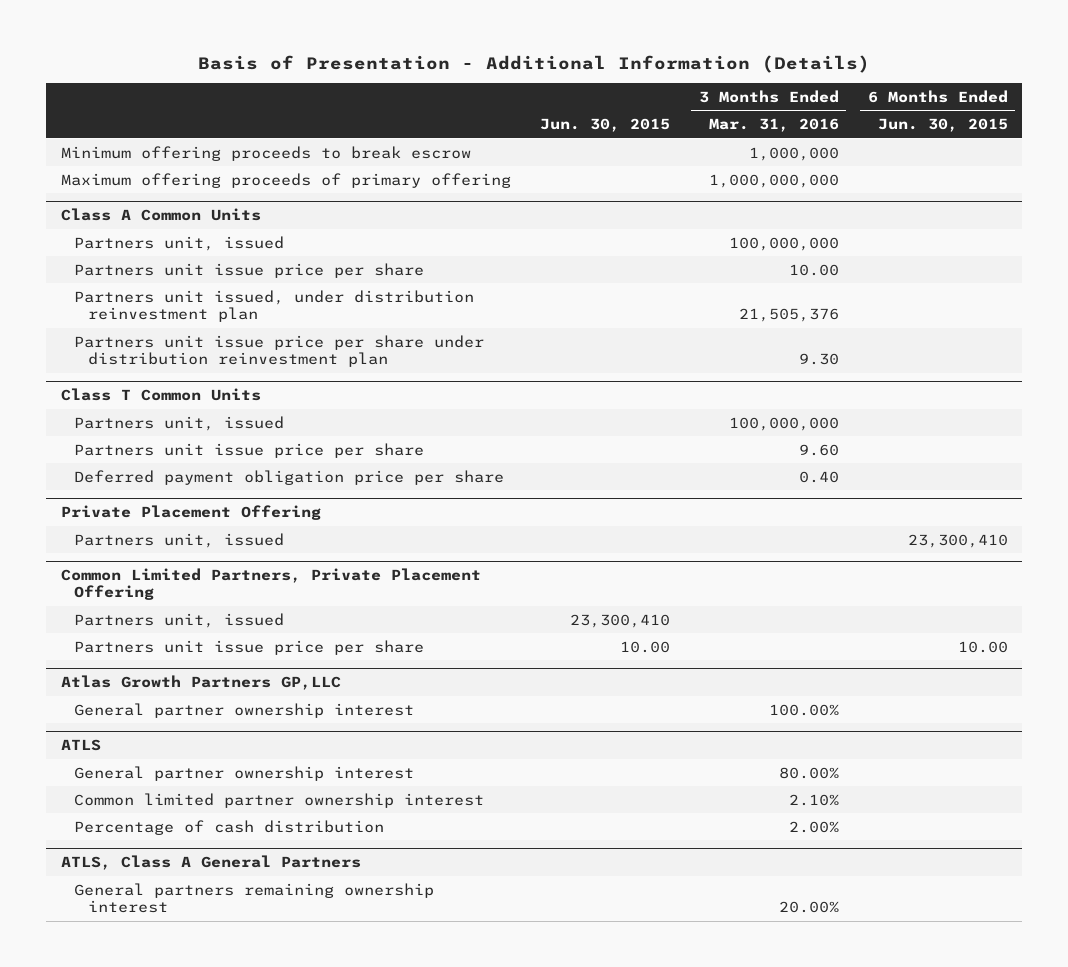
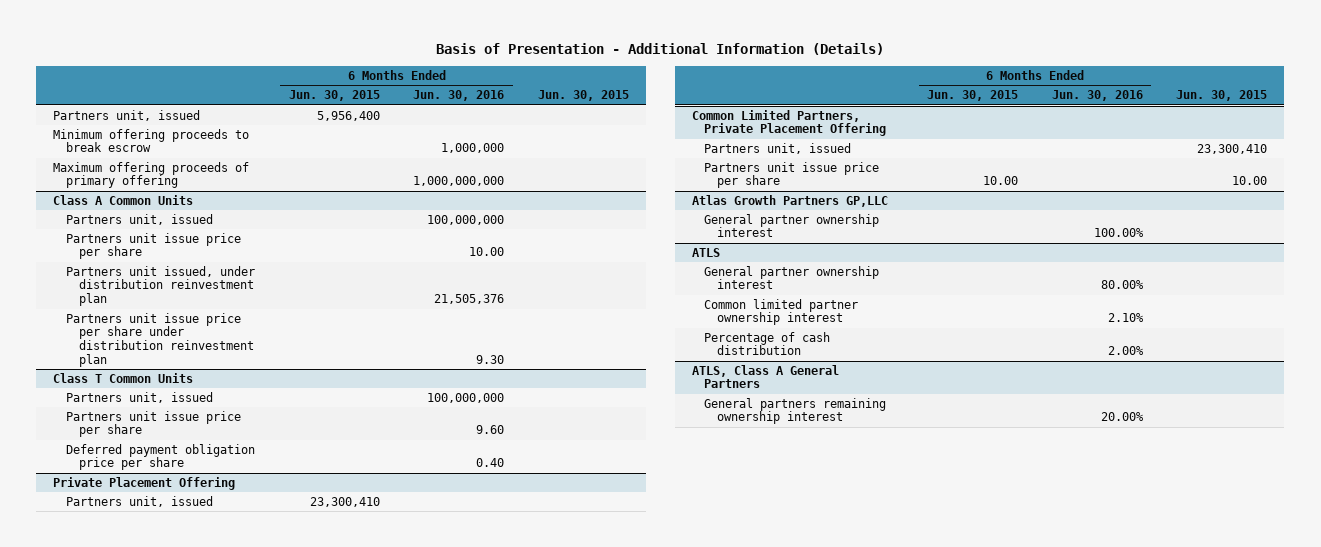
- | Jun. 30, 2015 | 3 Months Ended Mar. 31, 2016 | 6 Months Ended Jun. 30, 2015
+ | 6 Months Ended Jun. 30, 2015 | 6 Months Ended Jun. 30, 2016 | Jun. 30, 2015
+ Partners unit, issued | 5,956,400 | |

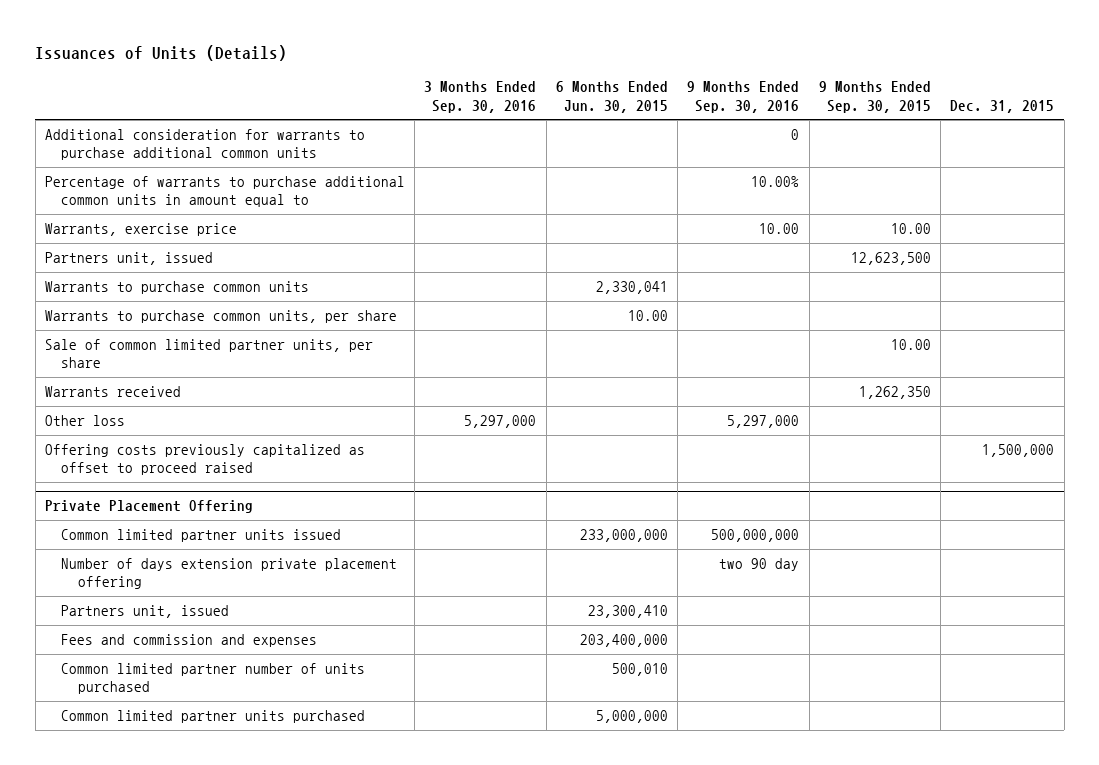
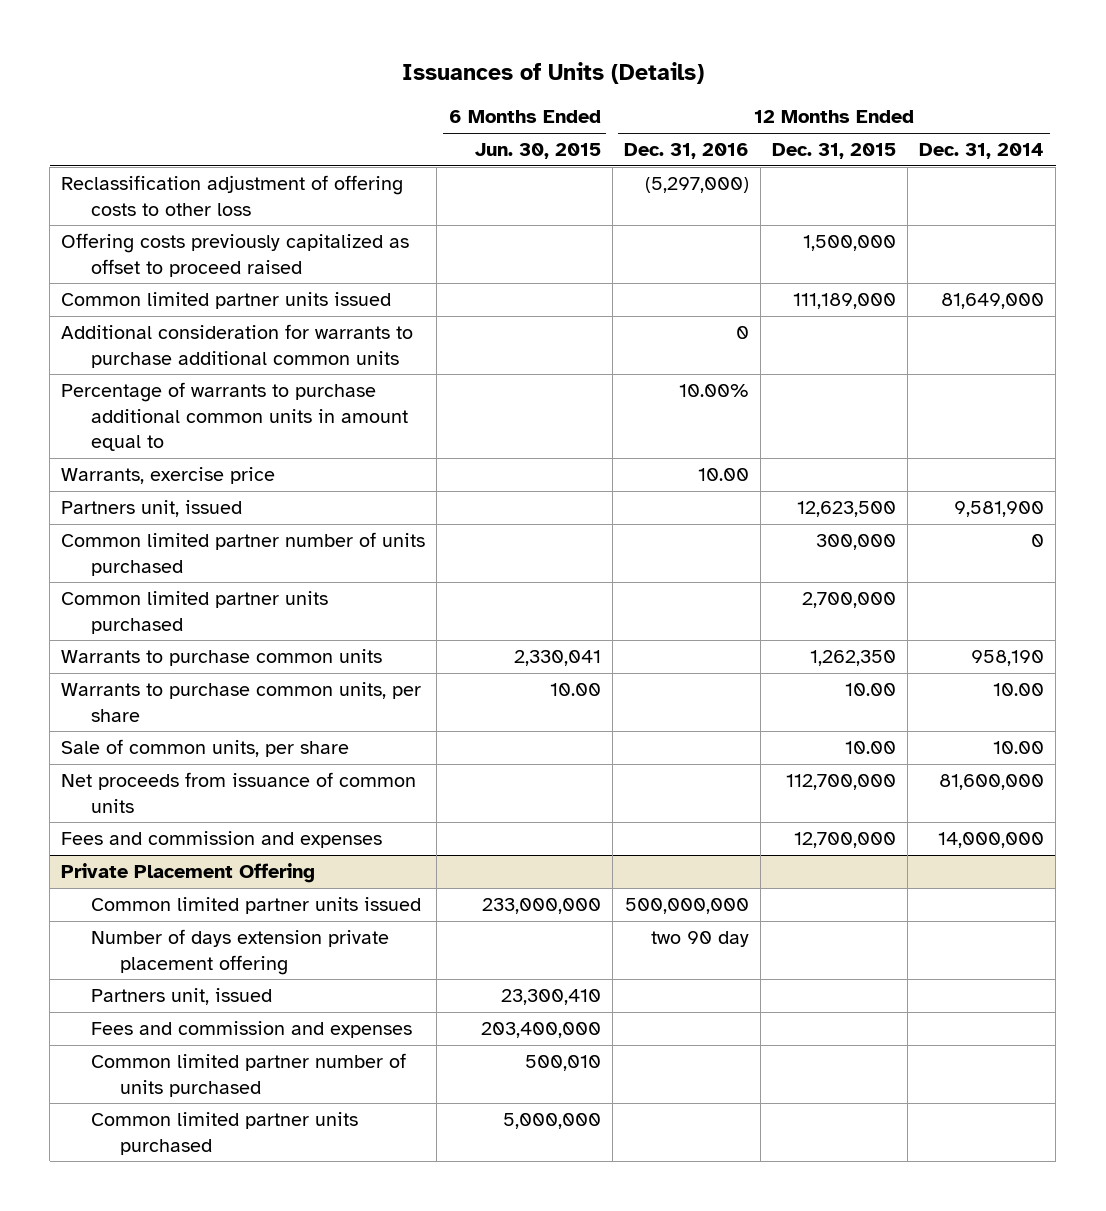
- | 3 Months Ended Sep. 30, 2016 | 6 Months Ended Jun. 30, 2015 | 9 Months Ended Sep. 30, 2016 | 9 Months Ended Sep. 30, 2015 | Dec. 31, 2015
+ | 6 Months Ended Jun. 30, 2015 | 12 Months Ended Dec. 31, 2016 | 12 Months Ended Dec. 31, 2015 | 12 Months Ended Dec. 31, 2014
+ Reclassification adjustment of offering costs to other loss | | (5,297,000) | |
moved up: Offering costs previously capitalized as offset to proceed raised | | | 1,500,000 |
+ Common limited partner units issued | | | 111,189,000 | 81,649,000
+ Common limited partner number of units purchased | | | 300,000 | 0
+ Common limited partner units purchased | | | 2,700,000 |
- Sale of common limited partner units, per share | | | | 10.00 |
- Warrants received | | | | 1,262,350 |
- Other loss | 5,297,000 | | 5,297,000 | |
+ Sale of common units, per share | | | 10.00 | 10.00
+ Net proceeds from issuance of common units | | | 112,700,000 | 81,600,000
+ Fees and commission and expenses | | | 12,700,000 | 14,000,000

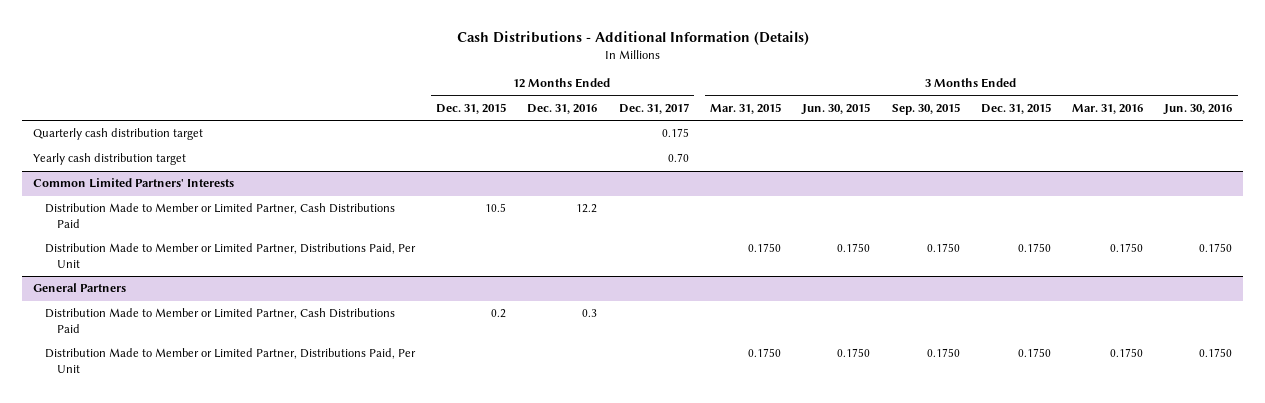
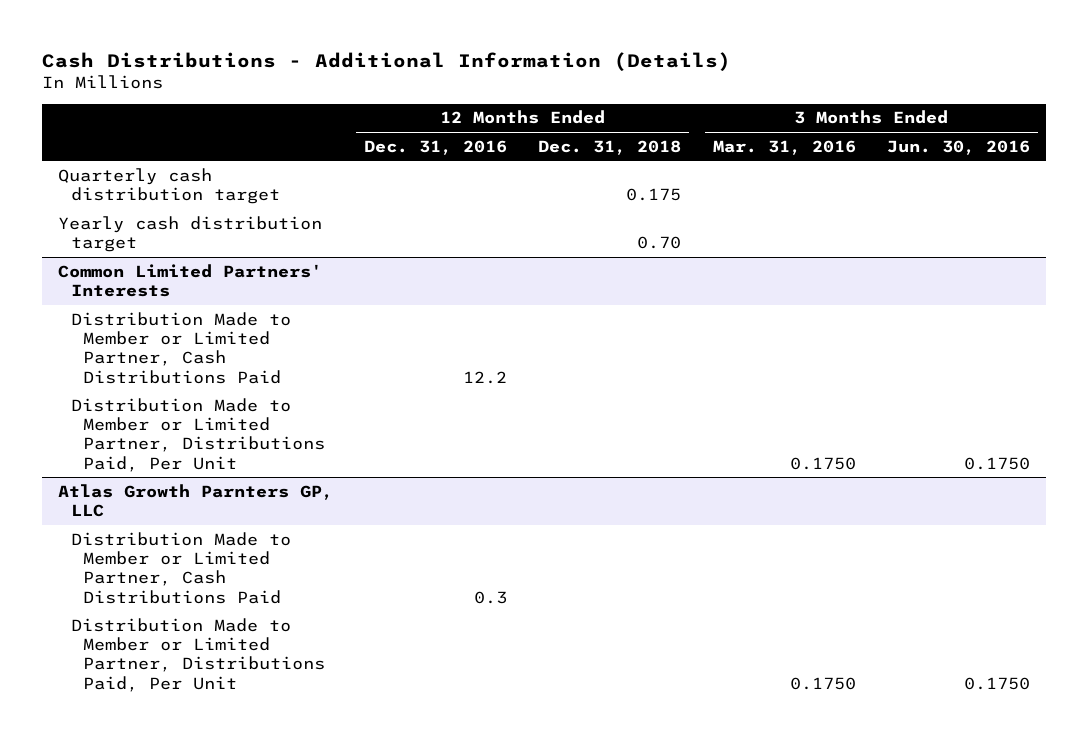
- | 12 Months Ended Dec. 31, 2015 | 12 Months Ended Dec. 31, 2016 | 12 Months Ended Dec. 31, 2017 | 3 Months Ended Mar. 31, 2015 | 3 Months Ended Jun. 30, 2015 | 3 Months Ended Sep. 30, 2015 | 3 Months Ended Dec. 31, 2015 | 3 Months Ended Mar. 31, 2016 | 3 Months Ended Jun. 30, 2016
+ | 12 Months Ended Dec. 31, 2016 | 12 Months Ended Dec. 31, 2018 | 3 Months Ended Mar. 31, 2016 | 3 Months Ended Jun. 30, 2016
- General Partners
+ Atlas Growth Parnters GP, LLC

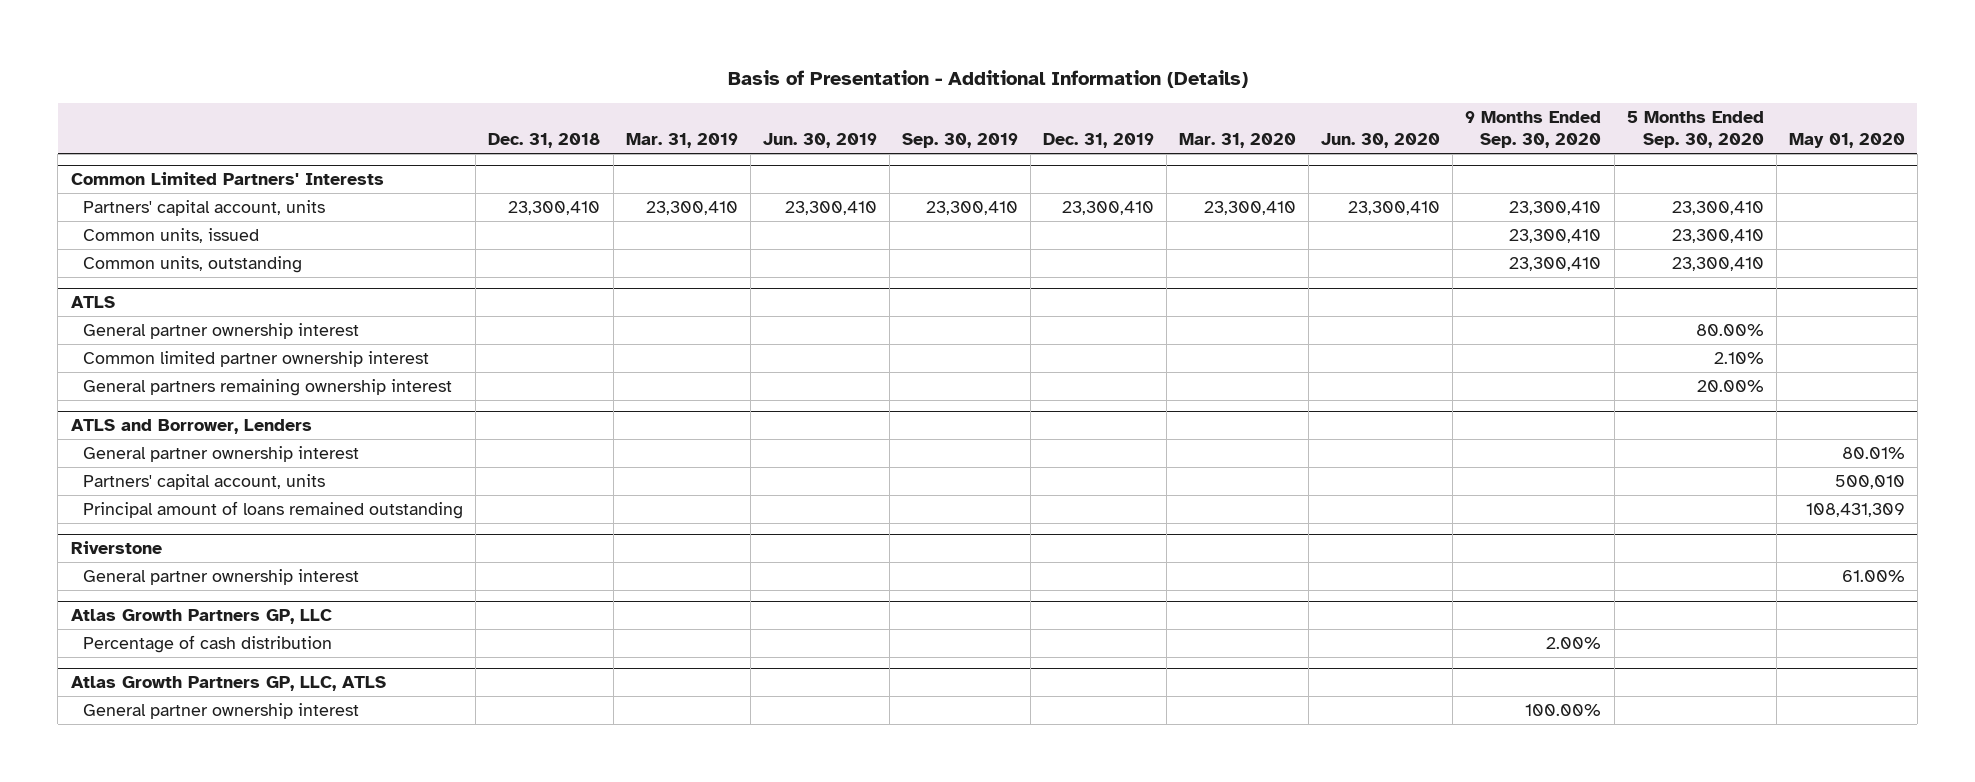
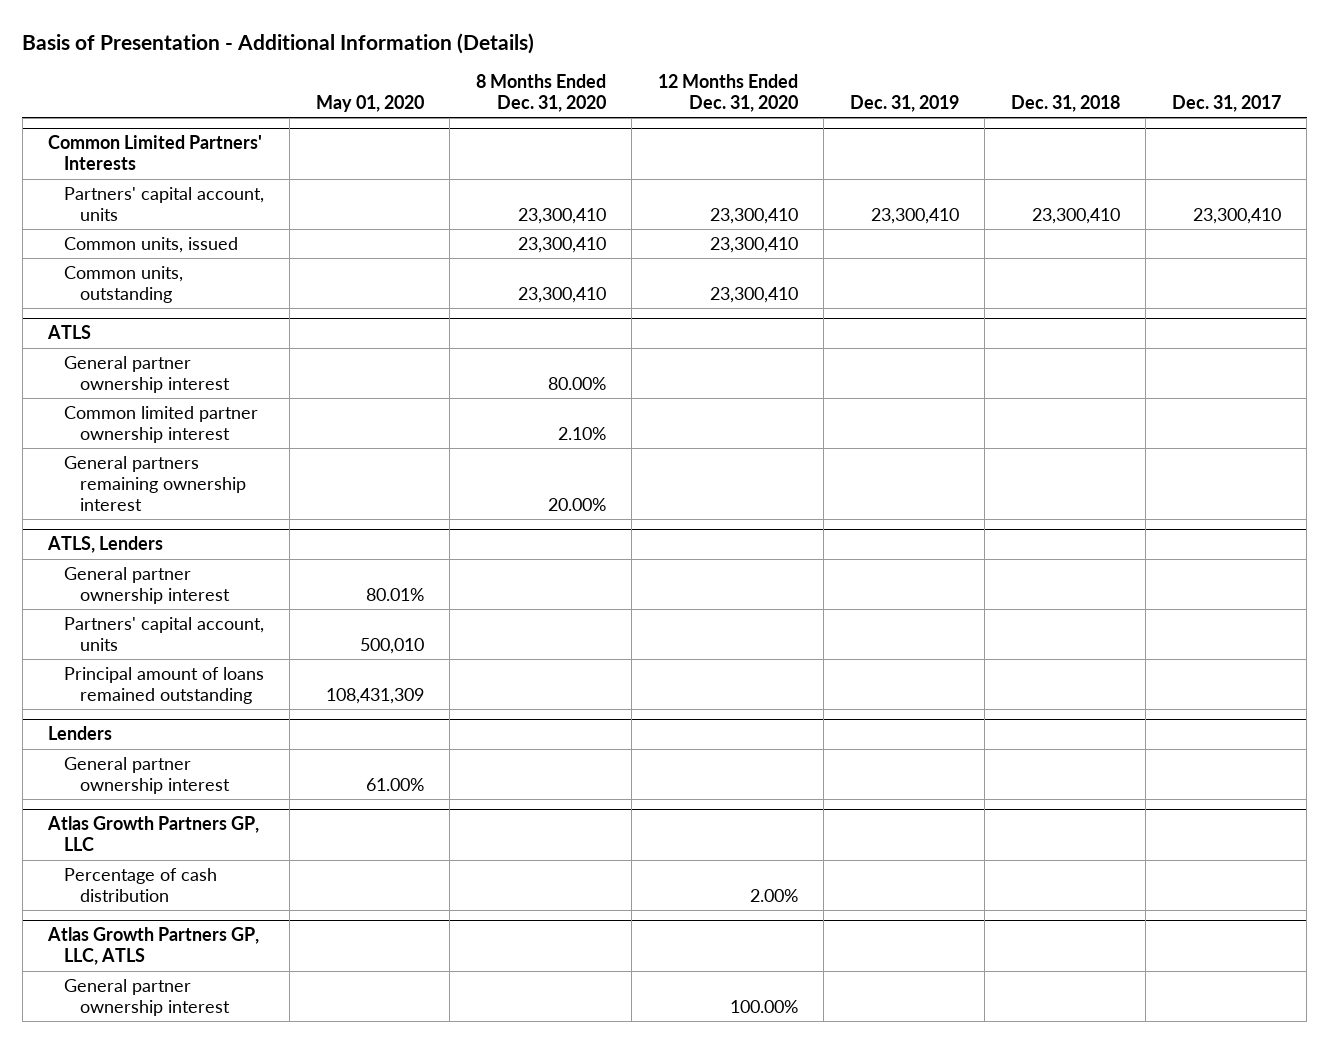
- | Dec. 31, 2018 | Mar. 31, 2019 | Jun. 30, 2019 | Sep. 30, 2019 | Dec. 31, 2019 | Mar. 31, 2020 | Jun. 30, 2020 | 9 Months Ended Sep. 30, 2020 | 5 Months Ended Sep. 30, 2020 | May 01, 2020
+ | May 01, 2020 | 8 Months Ended Dec. 31, 2020 | 12 Months Ended Dec. 31, 2020 | Dec. 31, 2019 | Dec. 31, 2018 | Dec. 31, 2017
- ATLS and Borrower, Lenders
+ ATLS, Lenders
- Riverstone
+ Lenders

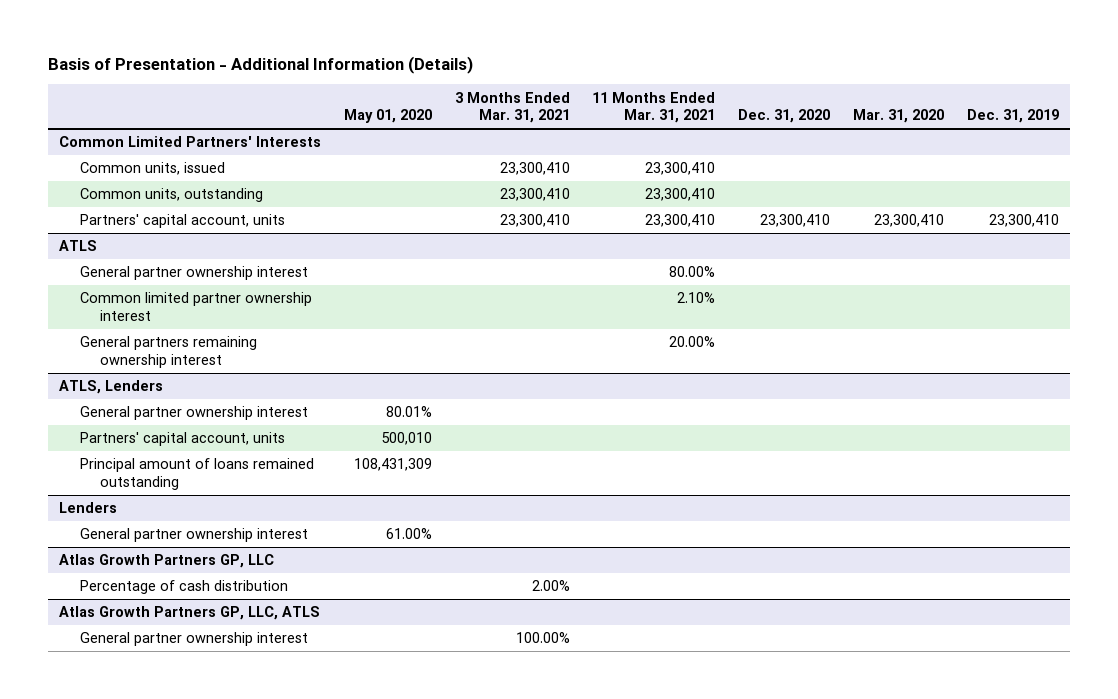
- | May 01, 2020 | 8 Months Ended Dec. 31, 2020 | 12 Months Ended Dec. 31, 2020 | Dec. 31, 2019 | Dec. 31, 2018 | Dec. 31, 2017
+ | May 01, 2020 | 3 Months Ended Mar. 31, 2021 | 11 Months Ended Mar. 31, 2021 | Dec. 31, 2020 | Mar. 31, 2020 | Dec. 31, 2019
@ Common Limited Partners' Interests
moved down: Partners' capital account, units | | 23,300,410 | 23,300,410 | 23,300,410 | 23,300,410 | 23,300,410

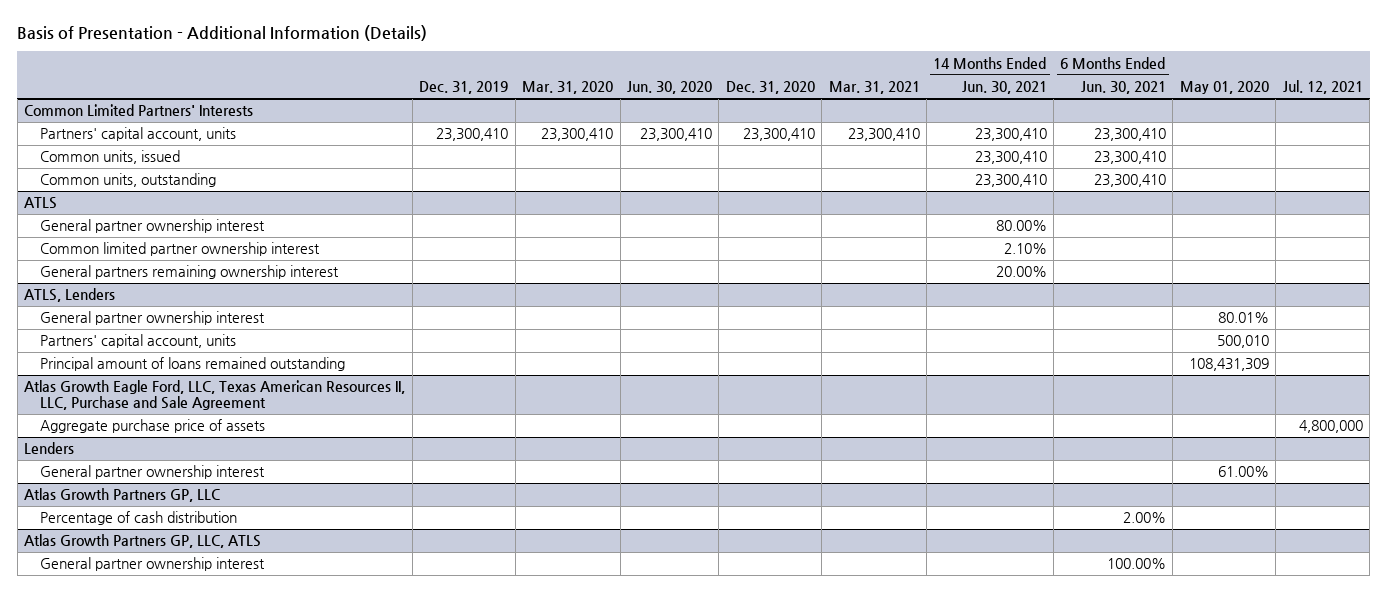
- | May 01, 2020 | 3 Months Ended Mar. 31, 2021 | 11 Months Ended Mar. 31, 2021 | Dec. 31, 2020 | Mar. 31, 2020 | Dec. 31, 2019
+ | Dec. 31, 2019 | Mar. 31, 2020 | Jun. 30, 2020 | Dec. 31, 2020 | Mar. 31, 2021 | 14 Months Ended Jun. 30, 2021 | 6 Months Ended Jun. 30, 2021 | May 01, 2020 | Jul. 12, 2021
@ Common Limited Partners' Interests
moved up: Partners' capital account, units | 23,300,410 | 23,300,410 | 23,300,410 | 23,300,410 | 23,300,410 | 23,300,410 | 23,300,410 | |
+ Atlas Growth Eagle Ford, LLC, Texas American Resources II, LLC, Purchase and Sale Agreement
+ Aggregate purchase price of assets | | | | | | | | | 4,800,000

